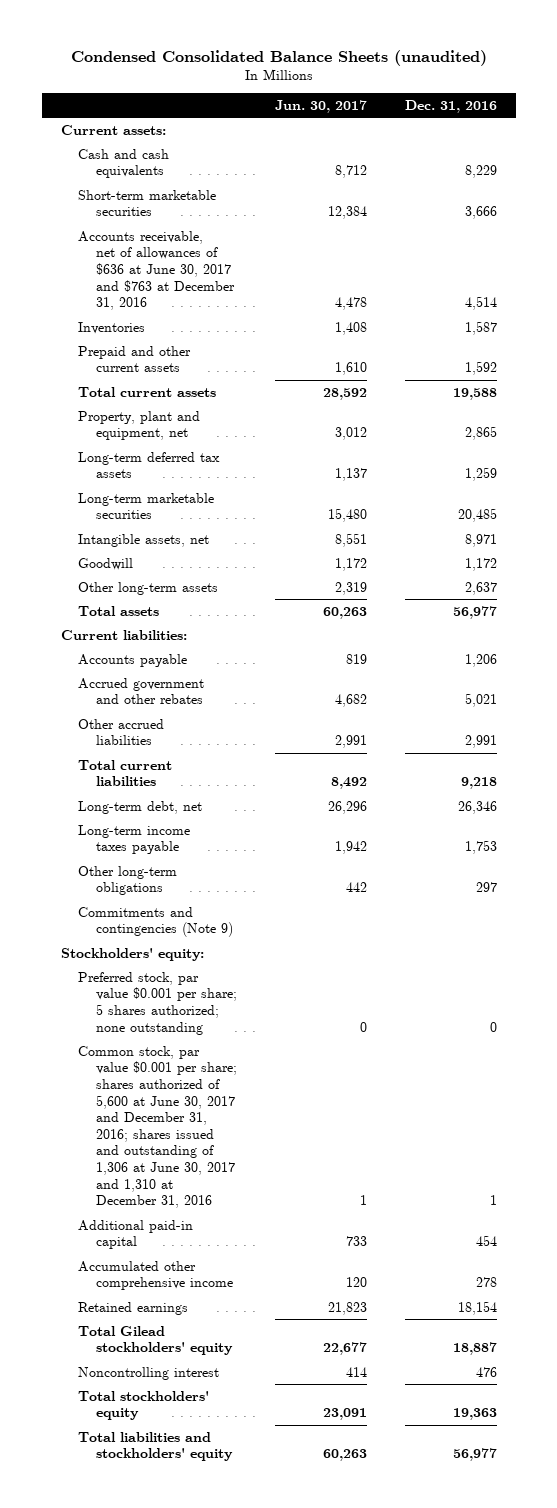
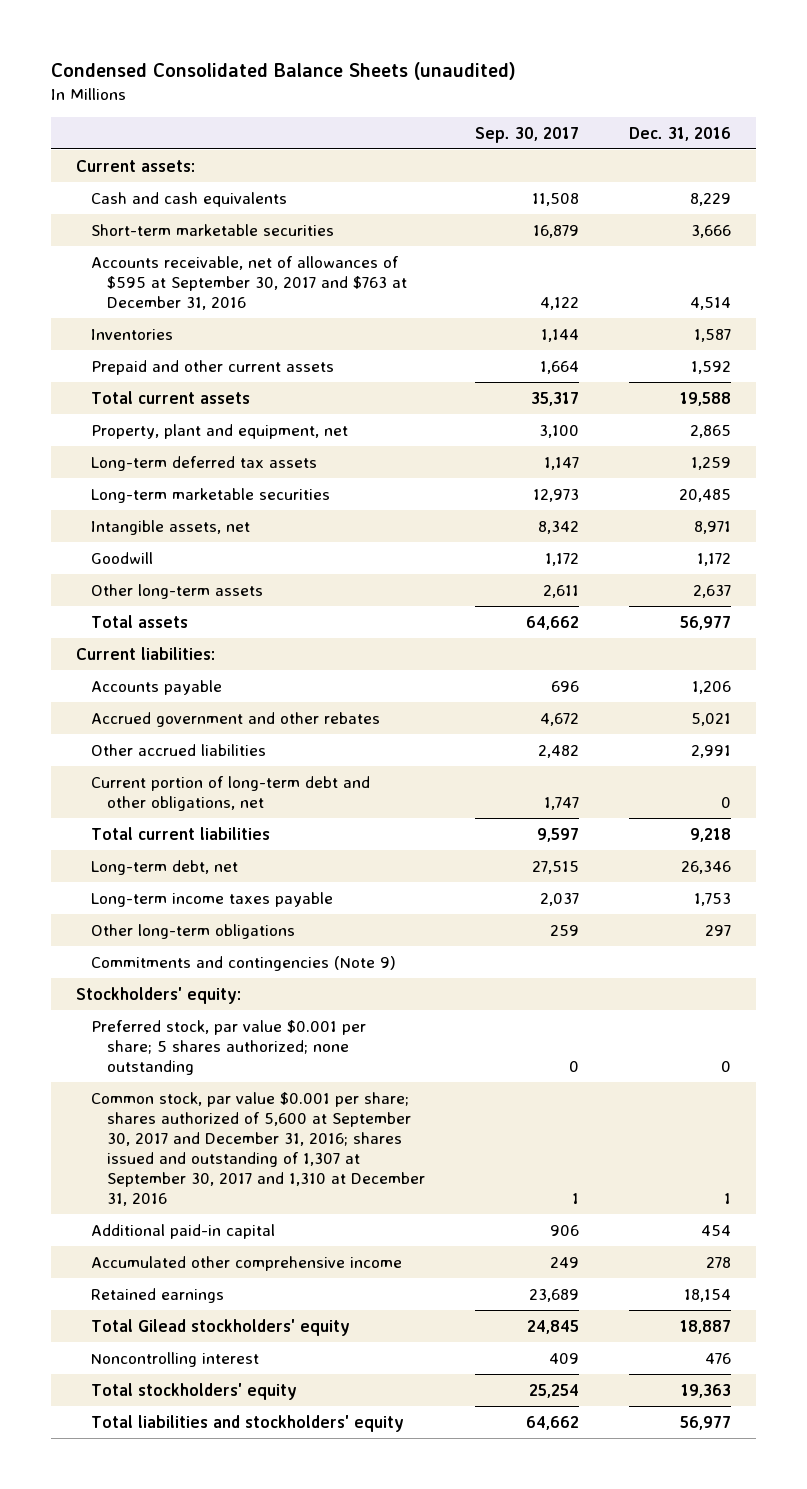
- | Jun. 30, 2017 | Dec. 31, 2016
+ | Sep. 30, 2017 | Dec. 31, 2016
- Accounts receivable, net of allowances of $636 at June 30, 2017 and $763 at December 31, 2016 | 4,478 | 4,514
+ Accounts receivable, net of allowances of $595 at September 30, 2017 and $763 at December 31, 2016 | 4,122 | 4,514
+ Current portion of long-term debt and other obligations, net | 1,747 | 0
- Common stock, par value $0.001 per share; shares authorized of 5,600 at June 30, 2017 and December 31, 2016; shares issued and outstanding of 1,306 at June 30, 2017 and 1,310 at December 31, 2016 | 1 | 1
+ Common stock, par value $0.001 per share; shares authorized of 5,600 at September 30, 2017 and December 31, 2016; shares issued and outstanding of 1,307 at September 30, 2017 and 1,310 at December 31, 2016 | 1 | 1

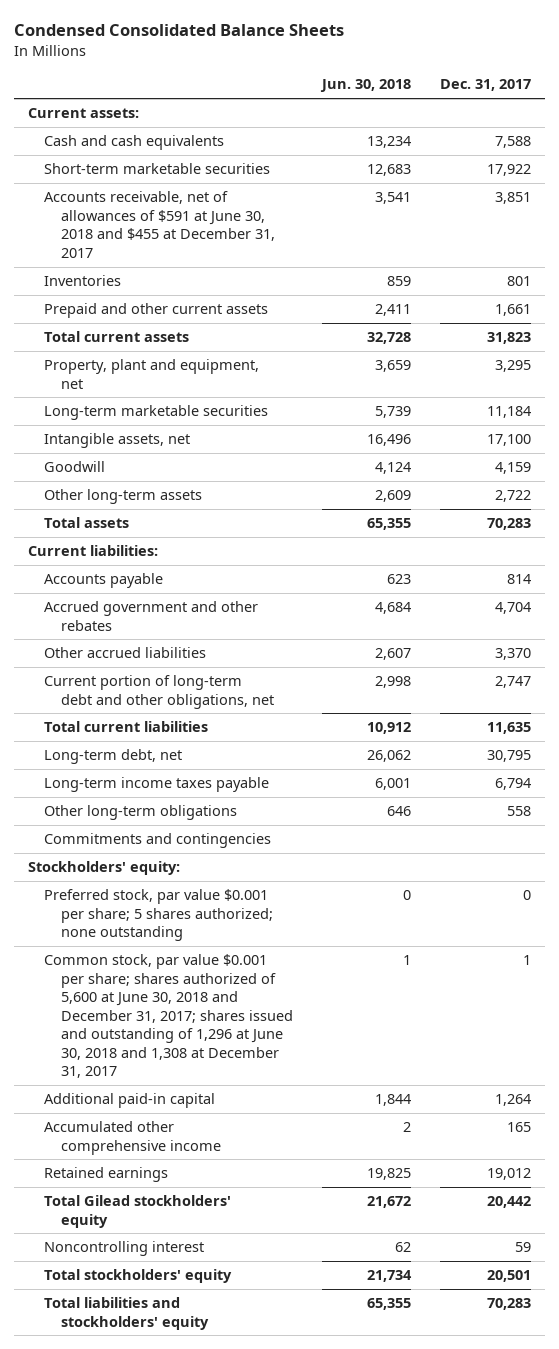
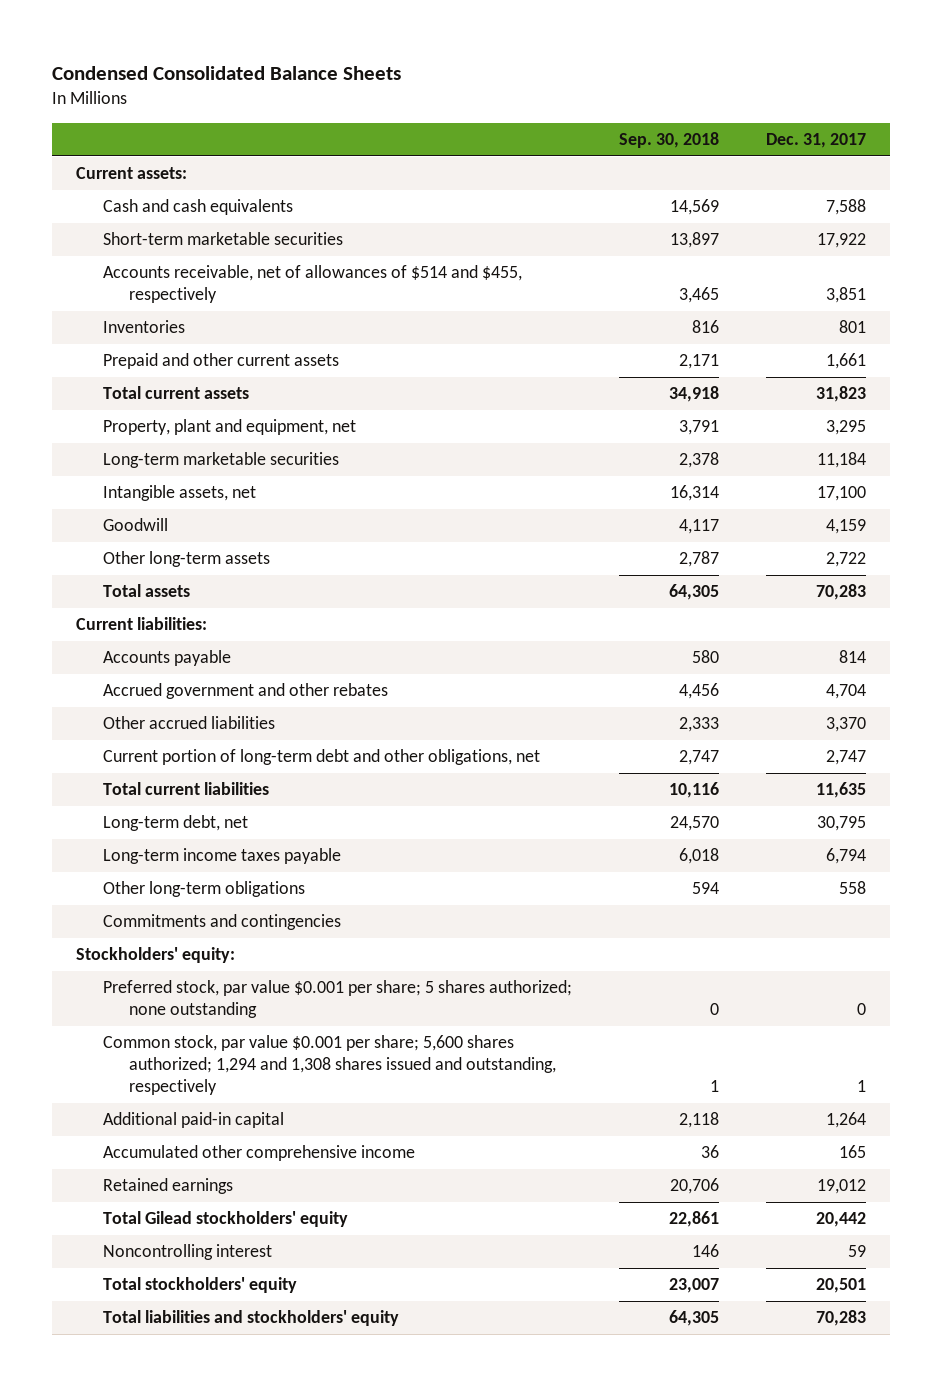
- | Jun. 30, 2018 | Dec. 31, 2017
+ | Sep. 30, 2018 | Dec. 31, 2017
- Accounts receivable, net of allowances of $591 at June 30, 2018 and $455 at December 31, 2017 | 3,541 | 3,851
+ Accounts receivable, net of allowances of $514 and $455, respectively | 3,465 | 3,851
- Common stock, par value $0.001 per share; shares authorized of 5,600 at June 30, 2018 and December 31, 2017; shares issued and outstanding of 1,296 at June 30, 2018 and 1,308 at December 31, 2017 | 1 | 1
+ Common stock, par value $0.001 per share; 5,600 shares authorized; 1,294 and 1,308 shares issued and outstanding, respectively | 1 | 1

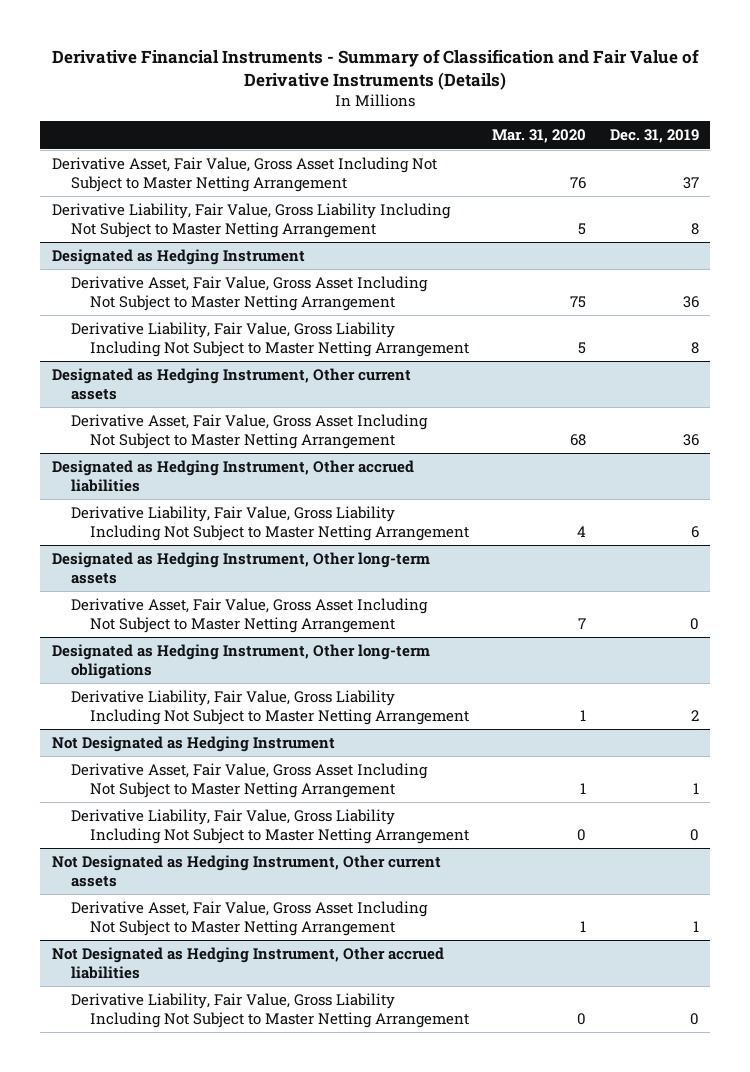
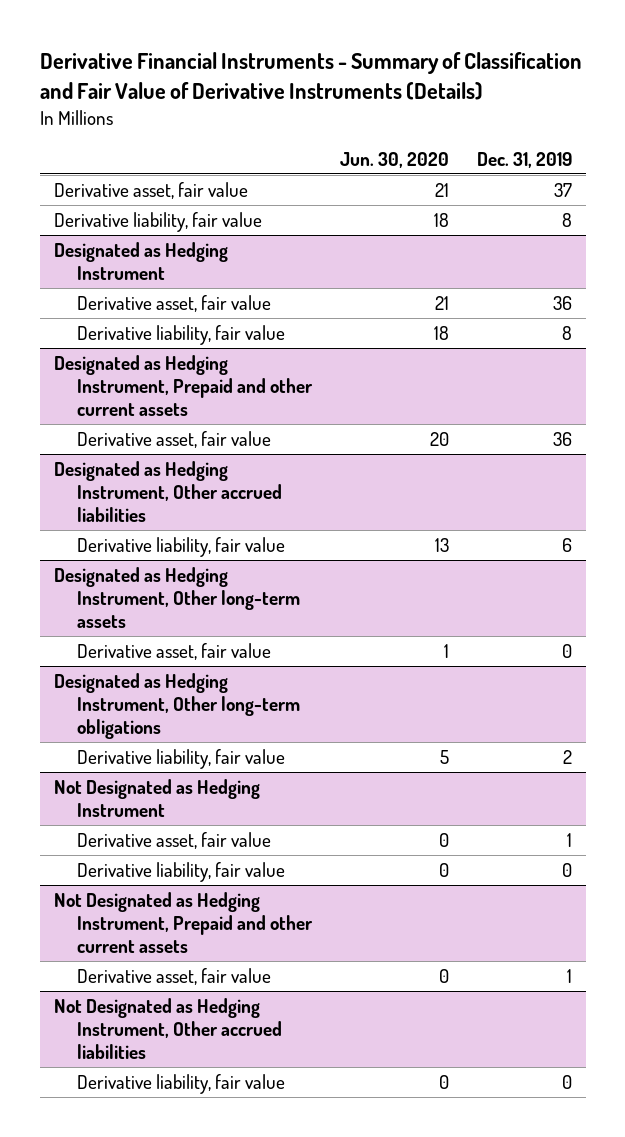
- | Mar. 31, 2020 | Dec. 31, 2019
+ | Jun. 30, 2020 | Dec. 31, 2019
- Derivative Asset, Fair Value, Gross Asset Including Not Subject to Master Netting Arrangement | 76 | 37
- Derivative Liability, Fair Value, Gross Liability Including Not Subject to Master Netting Arrangement | 5 | 8
+ Derivative asset, fair value | 21 | 37
+ Derivative liability, fair value | 18 | 8
@ Designated as Hedging Instrument
- Derivative Asset, Fair Value, Gross Asset Including Not Subject to Master Netting Arrangement | 75 | 36
- Derivative Liability, Fair Value, Gross Liability Including Not Subject to Master Netting Arrangement | 5 | 8
- Designated as Hedging Instrument, Other current assets
- Derivative Asset, Fair Value, Gross Asset Including Not Subject to Master Netting Arrangement | 68 | 36
@ Designated as Hedging Instrument
+ Derivative asset, fair value | 21 | 36
+ Derivative liability, fair value | 18 | 8
+ Designated as Hedging Instrument, Prepaid and other current assets
+ Derivative asset, fair value | 20 | 36
@ Designated as Hedging Instrument, Other accrued liabilities
- Derivative Liability, Fair Value, Gross Liability Including Not Subject to Master Netting Arrangement | 4 | 6
+ Derivative liability, fair value | 13 | 6
@ Designated as Hedging Instrument, Other long-term assets
- Derivative Asset, Fair Value, Gross Asset Including Not Subject to Master Netting Arrangement | 7 | 0
+ Derivative asset, fair value | 1 | 0
@ Designated as Hedging Instrument, Other long-term obligations
- Derivative Liability, Fair Value, Gross Liability Including Not Subject to Master Netting Arrangement | 1 | 2
+ Derivative liability, fair value | 5 | 2
@ Not Designated as Hedging Instrument
- Derivative Asset, Fair Value, Gross Asset Including Not Subject to Master Netting Arrangement | 1 | 1
- Derivative Liability, Fair Value, Gross Liability Including Not Subject to Master Netting Arrangement | 0 | 0
- Not Designated as Hedging Instrument, Other current assets
- Derivative Asset, Fair Value, Gross Asset Including Not Subject to Master Netting Arrangement | 1 | 1
@ Not Designated as Hedging Instrument
+ Derivative asset, fair value | 0 | 1
+ Derivative liability, fair value | 0 | 0
+ Not Designated as Hedging Instrument, Prepaid and other current assets
+ Derivative asset, fair value | 0 | 1
@ Not Designated as Hedging Instrument, Other accrued liabilities
- Derivative Liability, Fair Value, Gross Liability Including Not Subject to Master Netting Arrangement | 0 | 0
+ Derivative liability, fair value | 0 | 0

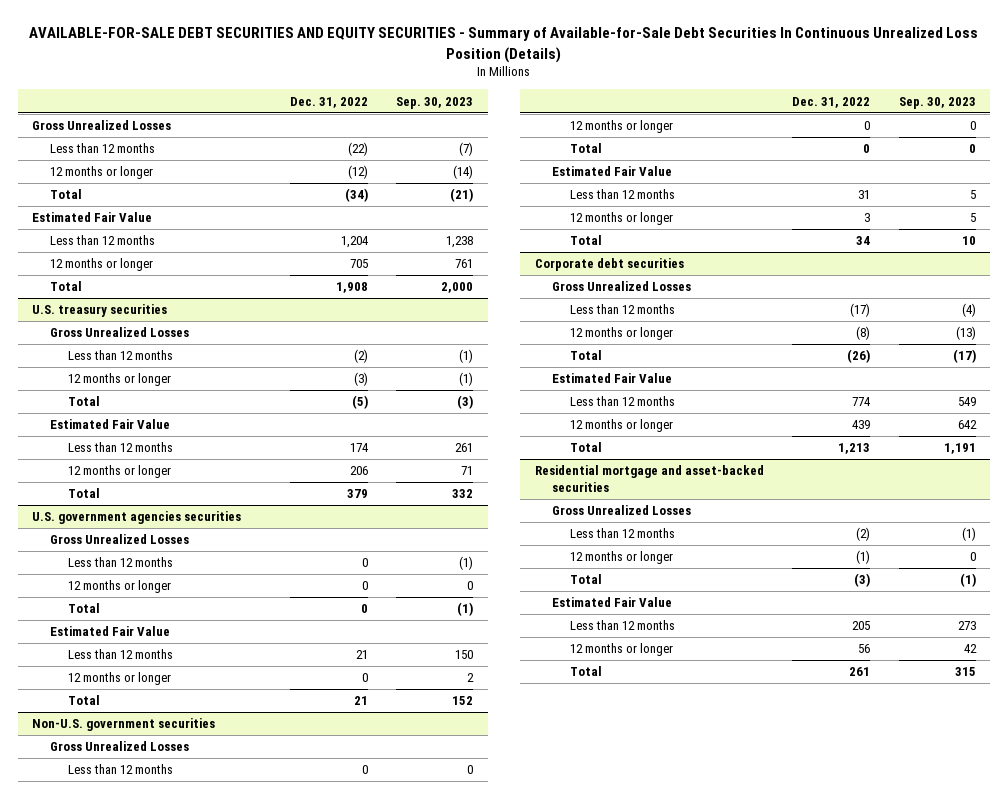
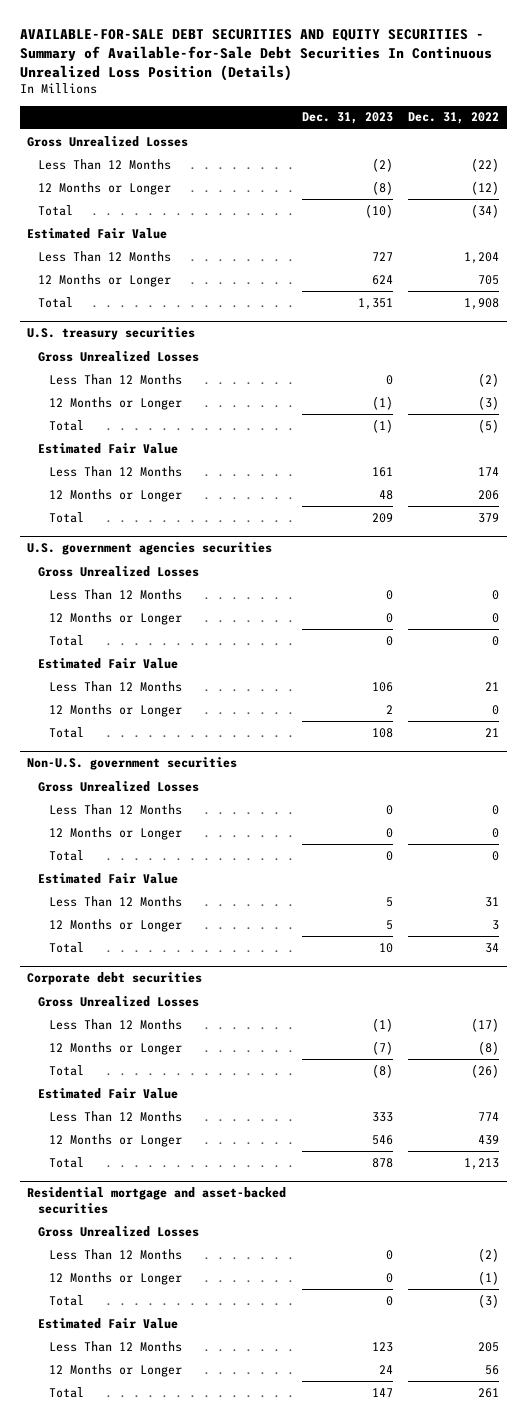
- | Dec. 31, 2022 | Sep. 30, 2023
+ | Dec. 31, 2023 | Dec. 31, 2022
- Less than 12 months | (22) | (7)
- 12 months or longer | (12) | (14)
+ Less Than 12 Months | (2) | (22)
+ 12 Months or Longer | (8) | (12)
- Less than 12 months | 1,204 | 1,238
- 12 months or longer | 705 | 761
+ Less Than 12 Months | 727 | 1,204
+ 12 Months or Longer | 624 | 705
@ U.S. treasury securities
- Less than 12 months | (2) | (1)
- 12 months or longer | (3) | (1)
+ Less Than 12 Months | 0 | (2)
+ 12 Months or Longer | (1) | (3)
- Less than 12 months | 174 | 261
- 12 months or longer | 206 | 71
+ Less Than 12 Months | 161 | 174
+ 12 Months or Longer | 48 | 206
@ U.S. government agencies securities
- Less than 12 months | 0 | (1)
- 12 months or longer | 0 | 0
+ Less Than 12 Months | 0 | 0
+ 12 Months or Longer | 0 | 0
- Less than 12 months | 21 | 150
- 12 months or longer | 0 | 2
+ Less Than 12 Months | 106 | 21
+ 12 Months or Longer | 2 | 0
@ Non-U.S. government securities
- Less than 12 months | 0 | 0
- 12 months or longer | 0 | 0
+ Less Than 12 Months | 0 | 0
+ 12 Months or Longer | 0 | 0
- Less than 12 months | 31 | 5
- 12 months or longer | 3 | 5
+ Less Than 12 Months | 5 | 31
+ 12 Months or Longer | 5 | 3
@ Corporate debt securities
- Less than 12 months | (17) | (4)
- 12 months or longer | (8) | (13)
+ Less Than 12 Months | (1) | (17)
+ 12 Months or Longer | (7) | (8)
- Less than 12 months | 774 | 549
- 12 months or longer | 439 | 642
+ Less Than 12 Months | 333 | 774
+ 12 Months or Longer | 546 | 439
@ Residential mortgage and asset-backed securities
- Less than 12 months | (2) | (1)
- 12 months or longer | (1) | 0
+ Less Than 12 Months | 0 | (2)
+ 12 Months or Longer | 0 | (1)
- Less than 12 months | 205 | 273
- 12 months or longer | 56 | 42
+ Less Than 12 Months | 123 | 205
+ 12 Months or Longer | 24 | 56

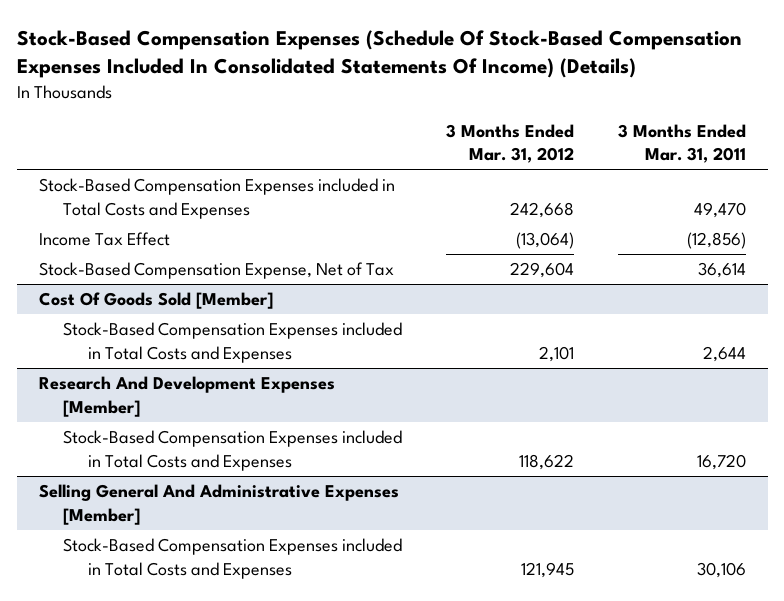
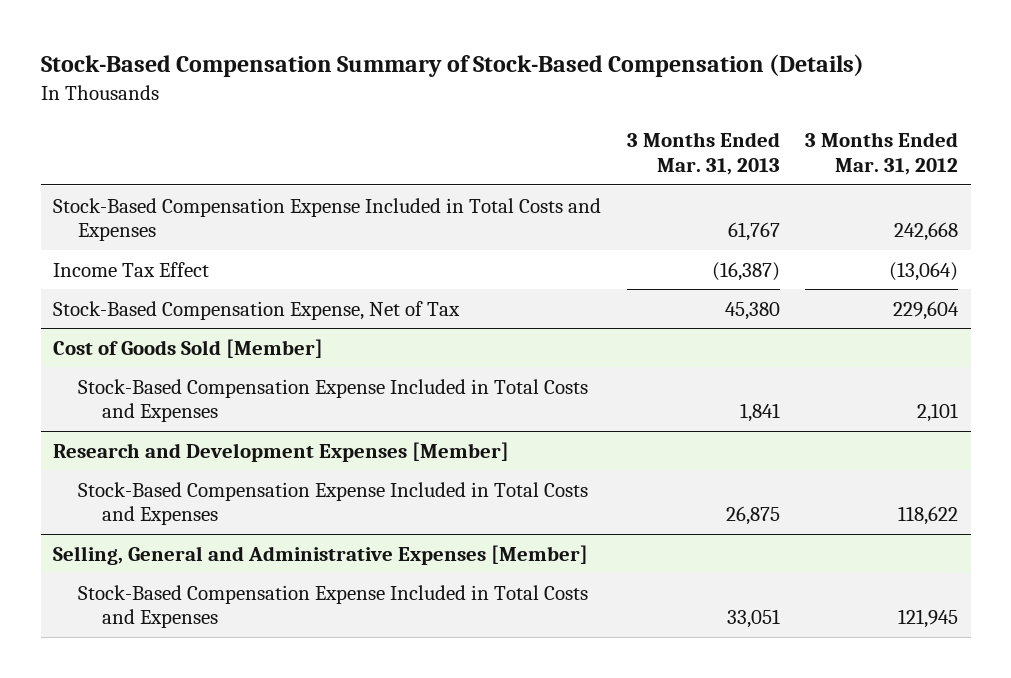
- Stock-Based Compensation Expenses (Schedule Of Stock-Based Compensation Expenses Included In Consolidated Statements Of Income) (Details)
+ Stock-Based Compensation Summary of Stock-Based Compensation (Details)
- | 3 Months Ended Mar. 31, 2012 | 3 Months Ended Mar. 31, 2011
+ | 3 Months Ended Mar. 31, 2013 | 3 Months Ended Mar. 31, 2012
- Stock-Based Compensation Expenses included in Total Costs and Expenses | 242,668 | 49,470
+ Stock-Based Compensation Expense Included in Total Costs and Expenses | 61,767 | 242,668
- Cost Of Goods Sold [Member]
- Stock-Based Compensation Expenses included in Total Costs and Expenses | 2,101 | 2,644
- Research And Development Expenses [Member]
- Stock-Based Compensation Expenses included in Total Costs and Expenses | 118,622 | 16,720
- Selling General And Administrative Expenses [Member]
- Stock-Based Compensation Expenses included in Total Costs and Expenses | 121,945 | 30,106
+ Cost of Goods Sold [Member]
+ Stock-Based Compensation Expense Included in Total Costs and Expenses | 1,841 | 2,101
+ Research and Development Expenses [Member]
+ Stock-Based Compensation Expense Included in Total Costs and Expenses | 26,875 | 118,622
+ Selling, General and Administrative Expenses [Member]
+ Stock-Based Compensation Expense Included in Total Costs and Expenses | 33,051 | 121,945

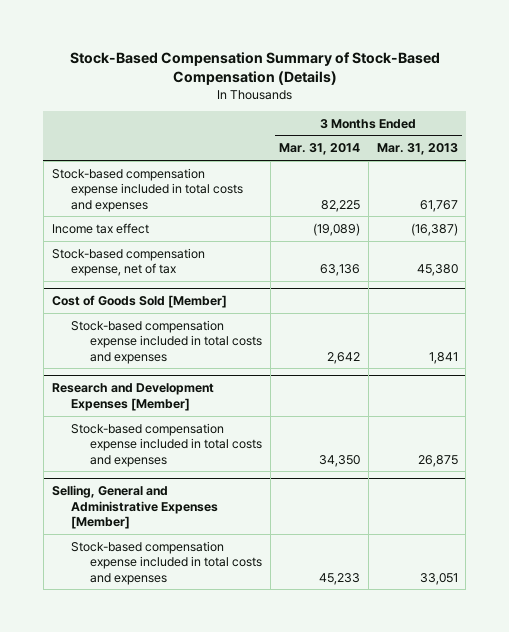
- | 3 Months Ended Mar. 31, 2013 | 3 Months Ended Mar. 31, 2012
+ | 3 Months Ended Mar. 31, 2014 | 3 Months Ended Mar. 31, 2013
- Stock-Based Compensation Expense Included in Total Costs and Expenses | 61,767 | 242,668
- Income Tax Effect | (16,387) | (13,064)
- Stock-Based Compensation Expense, Net of Tax | 45,380 | 229,604
+ Stock-based compensation expense included in total costs and expenses | 82,225 | 61,767
+ Income tax effect | (19,089) | (16,387)
+ Stock-based compensation expense, net of tax | 63,136 | 45,380
@ Cost of Goods Sold [Member]
- Stock-Based Compensation Expense Included in Total Costs and Expenses | 1,841 | 2,101
+ Stock-based compensation expense included in total costs and expenses | 2,642 | 1,841
@ Research and Development Expenses [Member]
- Stock-Based Compensation Expense Included in Total Costs and Expenses | 26,875 | 118,622
+ Stock-based compensation expense included in total costs and expenses | 34,350 | 26,875
@ Selling, General and Administrative Expenses [Member]
- Stock-Based Compensation Expense Included in Total Costs and Expenses | 33,051 | 121,945
+ Stock-based compensation expense included in total costs and expenses | 45,233 | 33,051

